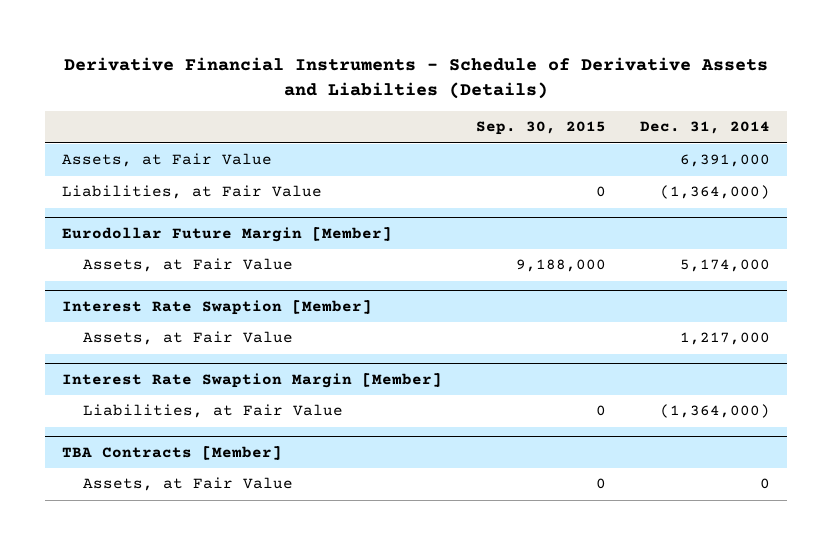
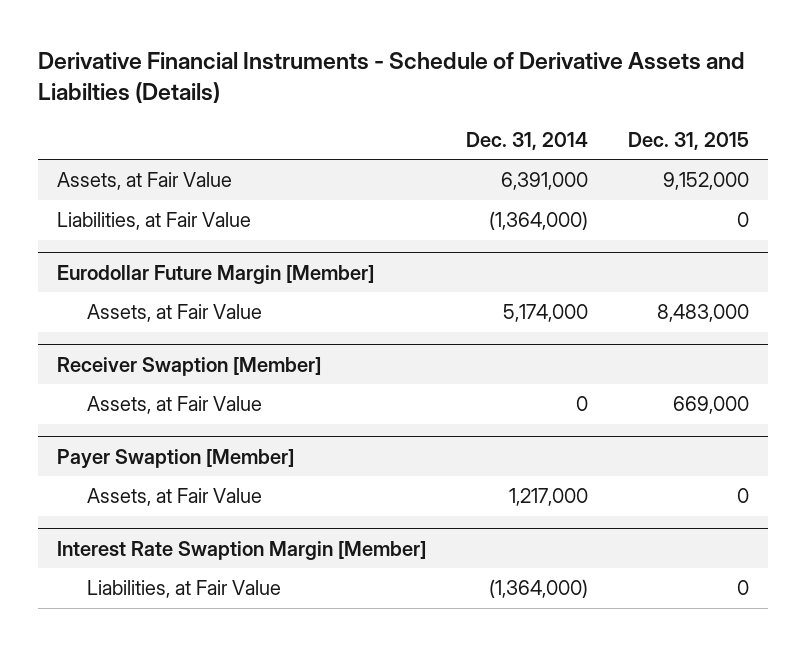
- | Sep. 30, 2015 | Dec. 31, 2014
+ | Dec. 31, 2014 | Dec. 31, 2015
- Interest Rate Swaption [Member]
+ Receiver Swaption [Member]
+ Assets, at Fair Value | 0 | 669,000
+ Payer Swaption [Member]
- TBA Contracts [Member]
- Assets, at Fair Value | 0 | 0

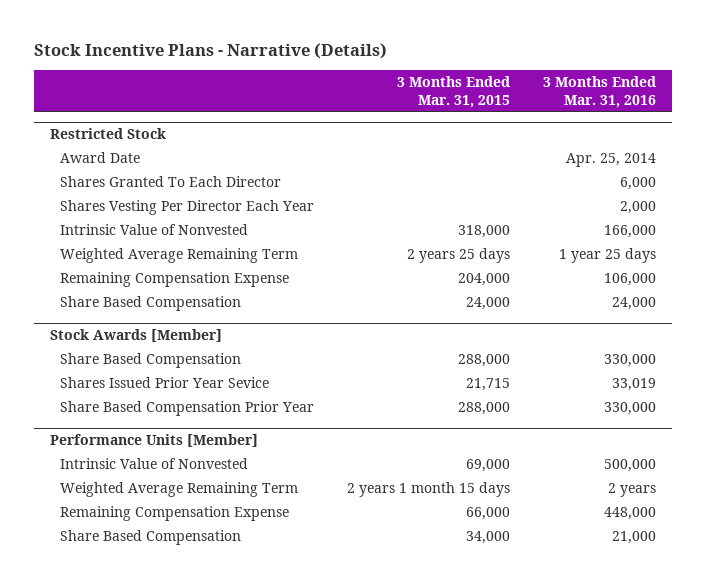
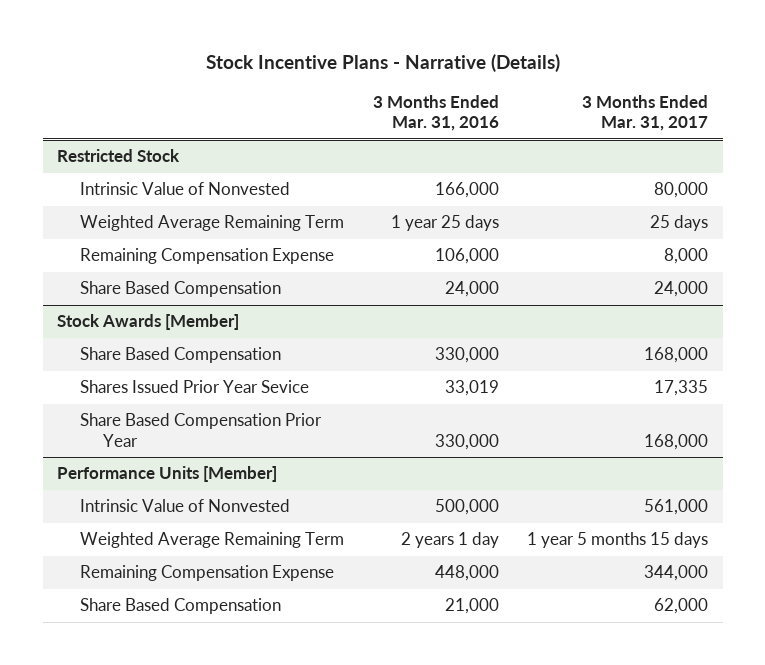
- | 3 Months Ended Mar. 31, 2015 | 3 Months Ended Mar. 31, 2016
+ | 3 Months Ended Mar. 31, 2016 | 3 Months Ended Mar. 31, 2017
@ Restricted Stock
- Award Date | | Apr. 25, 2014
- Shares Granted To Each Director | | 6,000
- Shares Vesting Per Director Each Year | | 2,000
@ Performance Units [Member]
- Weighted Average Remaining Term | 2 years 1 month 15 days | 2 years
+ Weighted Average Remaining Term | 2 years 1 day | 1 year 5 months 15 days

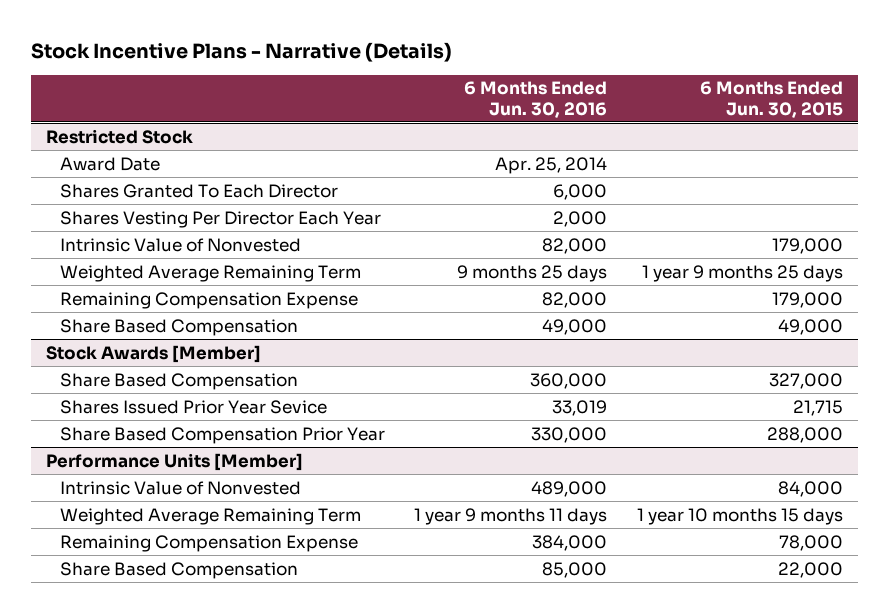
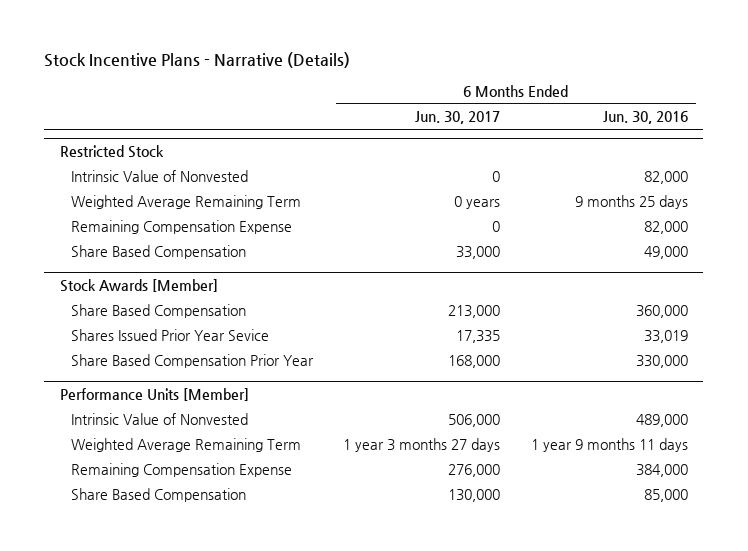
- | 6 Months Ended Jun. 30, 2016 | 6 Months Ended Jun. 30, 2015
+ | 6 Months Ended Jun. 30, 2017 | 6 Months Ended Jun. 30, 2016
@ Restricted Stock
- Award Date | Apr. 25, 2014 |
- Shares Granted To Each Director | 6,000 |
- Shares Vesting Per Director Each Year | 2,000 |

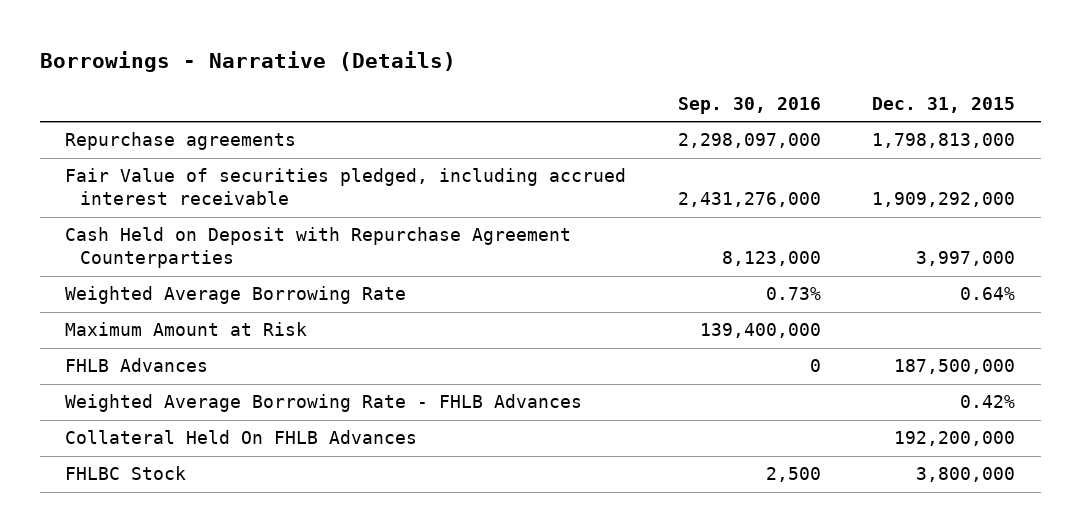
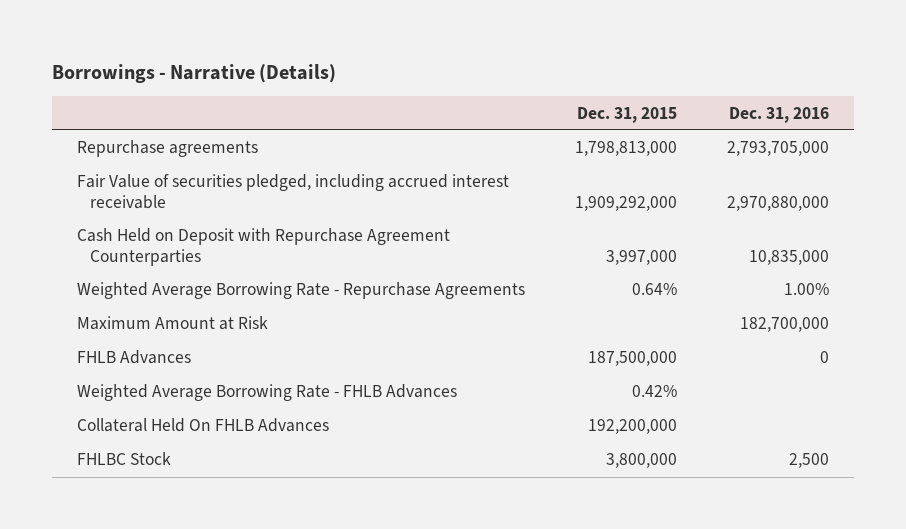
- | Sep. 30, 2016 | Dec. 31, 2015
+ | Dec. 31, 2015 | Dec. 31, 2016
- Weighted Average Borrowing Rate | 0.73% | 0.64%
+ Weighted Average Borrowing Rate - Repurchase Agreements | 0.64% | 1.00%

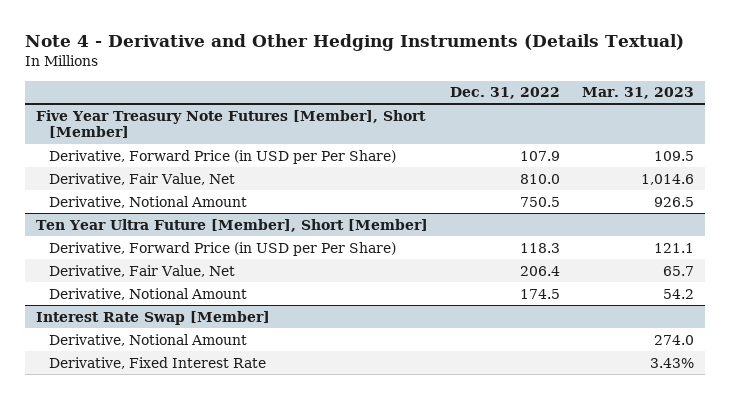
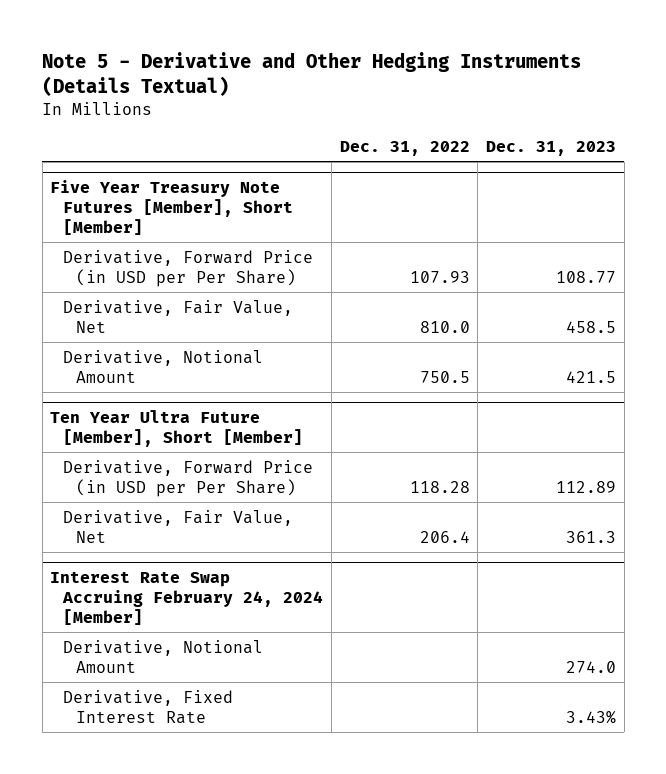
- Note 4 - Derivative and Other Hedging Instruments (Details Textual)
+ Note 5 - Derivative and Other Hedging Instruments (Details Textual)
- | Dec. 31, 2022 | Mar. 31, 2023
+ | Dec. 31, 2022 | Dec. 31, 2023
@ Five Year Treasury Note Futures [Member], Short [Member]
- Derivative, Forward Price (in USD per Per Share) | 107.9 | 109.5
+ Derivative, Forward Price (in USD per Per Share) | 107.93 | 108.77
@ Ten Year Ultra Future [Member], Short [Member]
- Derivative, Forward Price (in USD per Per Share) | 118.3 | 121.1
+ Derivative, Forward Price (in USD per Per Share) | 118.28 | 112.89
- Derivative, Notional Amount | 174.5 | 54.2
- Interest Rate Swap [Member]
+ Interest Rate Swap Accruing February 24, 2024 [Member]

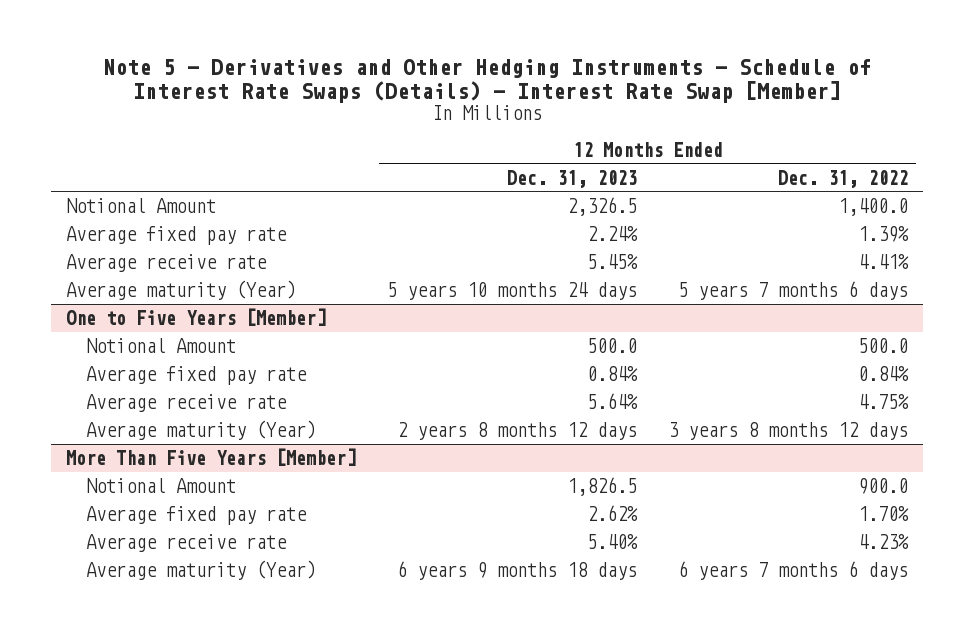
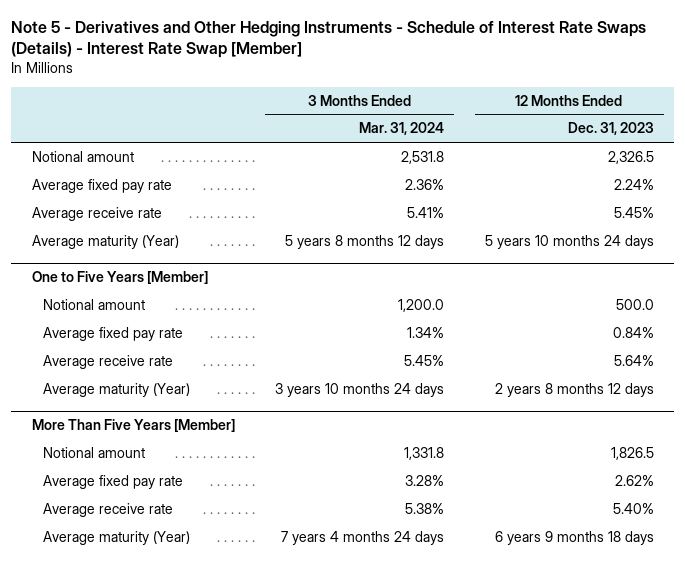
- | 12 Months Ended Dec. 31, 2023 | 12 Months Ended Dec. 31, 2022
+ | 3 Months Ended Mar. 31, 2024 | 12 Months Ended Dec. 31, 2023
- Notional Amount | 2,326.5 | 1,400.0
+ Notional amount | 2,531.8 | 2,326.5
@ One to Five Years [Member]
- Notional Amount | 500.0 | 500.0
+ Notional amount | 1,200.0 | 500.0
@ More Than Five Years [Member]
- Notional Amount | 1,826.5 | 900.0
+ Notional amount | 1,331.8 | 1,826.5

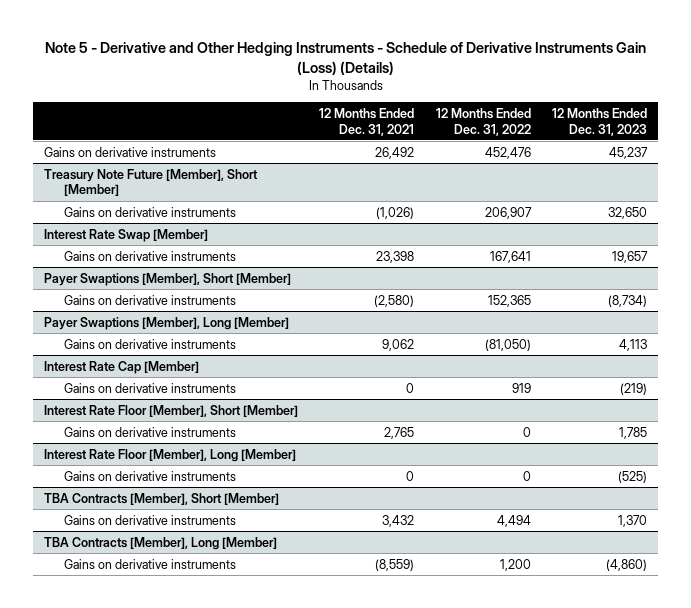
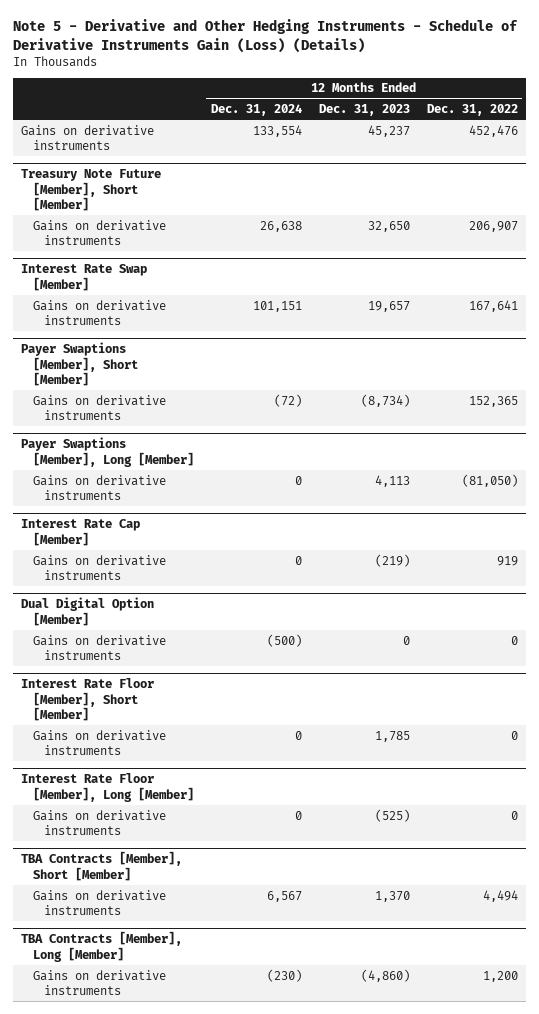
- | 12 Months Ended Dec. 31, 2021 | 12 Months Ended Dec. 31, 2022 | 12 Months Ended Dec. 31, 2023
+ | 12 Months Ended Dec. 31, 2024 | 12 Months Ended Dec. 31, 2023 | 12 Months Ended Dec. 31, 2022
+ Dual Digital Option [Member]
+ Gains on derivative instruments | (500) | 0 | 0

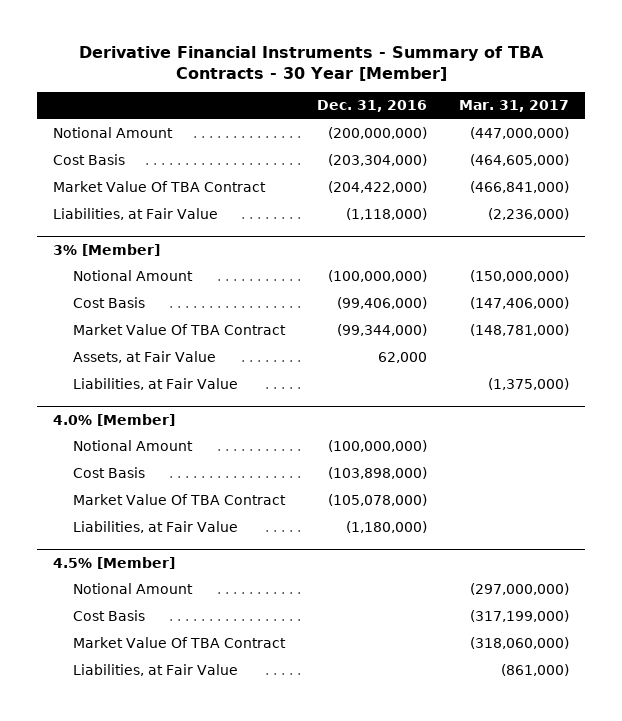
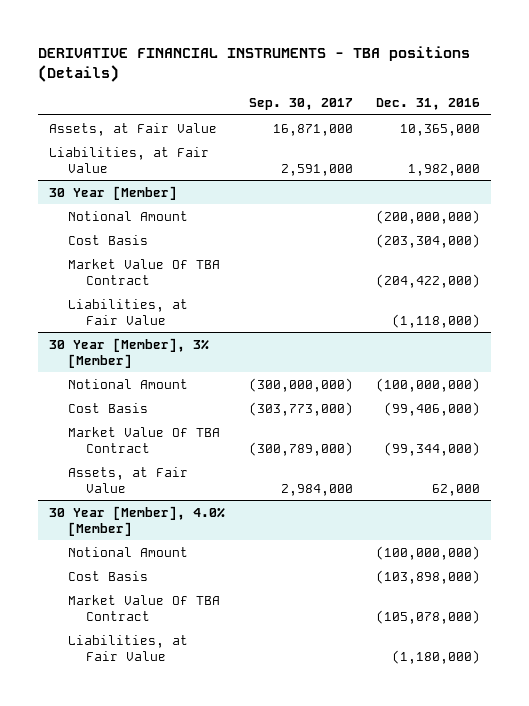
- Derivative Financial Instruments - Summary of TBA Contracts - 30 Year [Member]
+ DERIVATIVE FINANCIAL INSTRUMENTS - TBA positions (Details)
- | Dec. 31, 2016 | Mar. 31, 2017
+ | Sep. 30, 2017 | Dec. 31, 2016
+ Assets, at Fair Value | 16,871,000 | 10,365,000
+ Liabilities, at Fair Value | 2,591,000 | 1,982,000
+ 30 Year [Member]
- 3% [Member]
+ 30 Year [Member], 3% [Member]
- Liabilities, at Fair Value | | (1,375,000)
- 4.0% [Member]
+ 30 Year [Member], 4.0% [Member]
- 4.5% [Member]
- Notional Amount | | (297,000,000)
- Cost Basis | | (317,199,000)
- Market Value Of TBA Contract | | (318,060,000)
- Liabilities, at Fair Value | | (861,000)

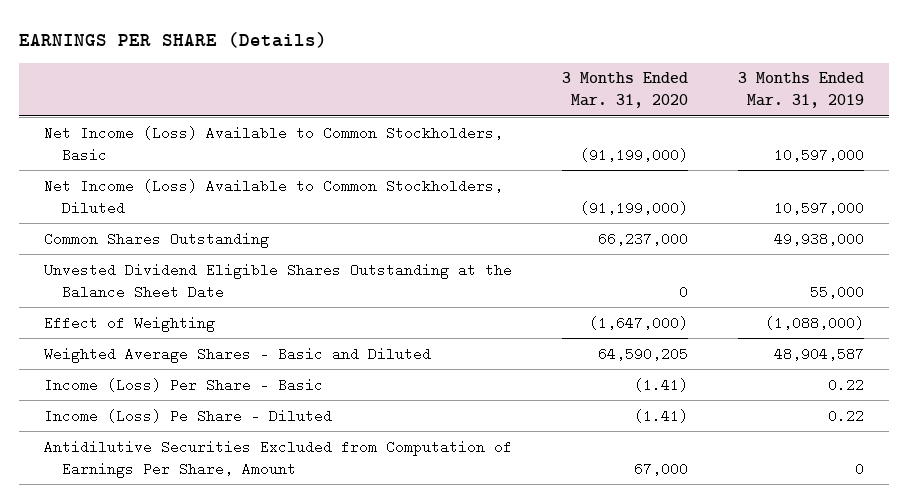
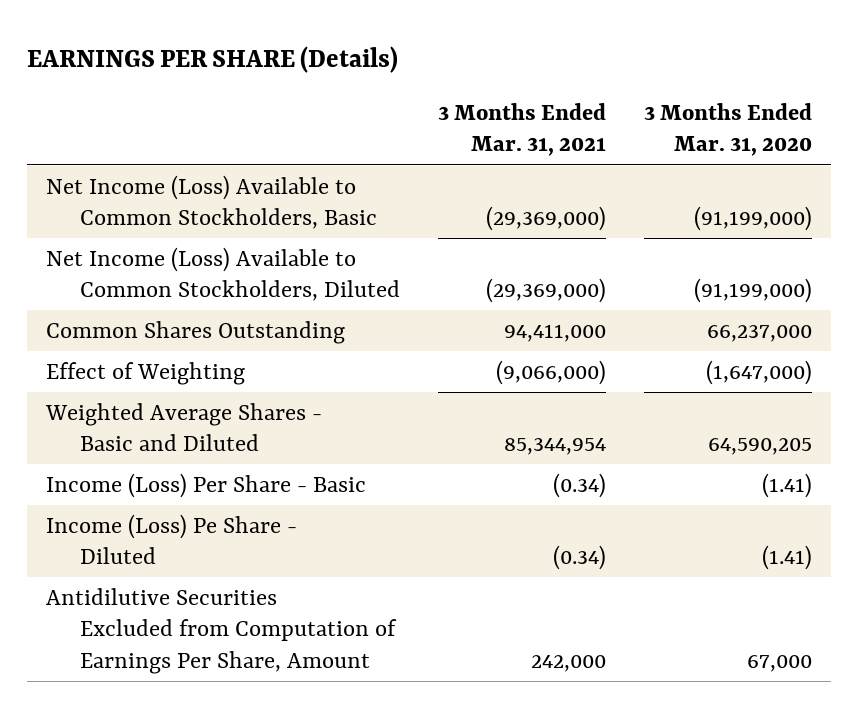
- | 3 Months Ended Mar. 31, 2020 | 3 Months Ended Mar. 31, 2019
+ | 3 Months Ended Mar. 31, 2021 | 3 Months Ended Mar. 31, 2020
- Unvested Dividend Eligible Shares Outstanding at the Balance Sheet Date | 0 | 55,000

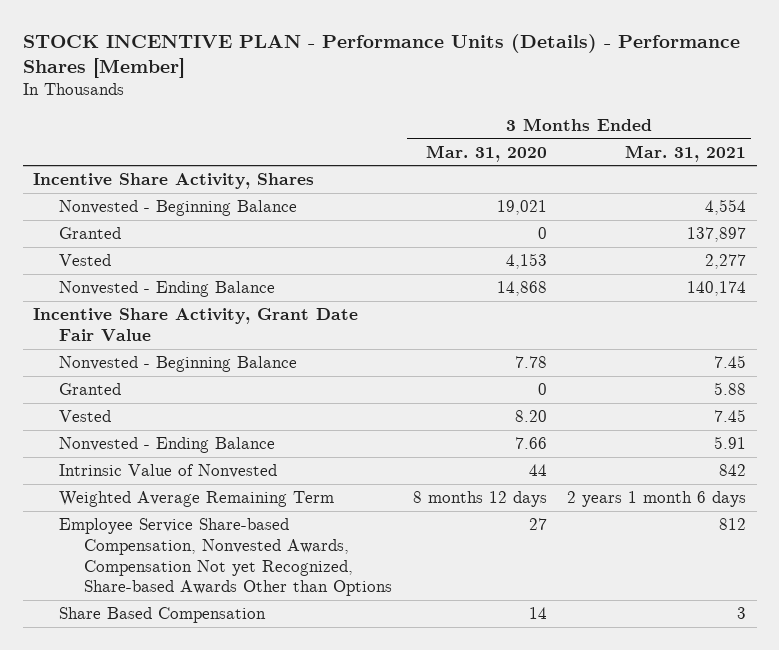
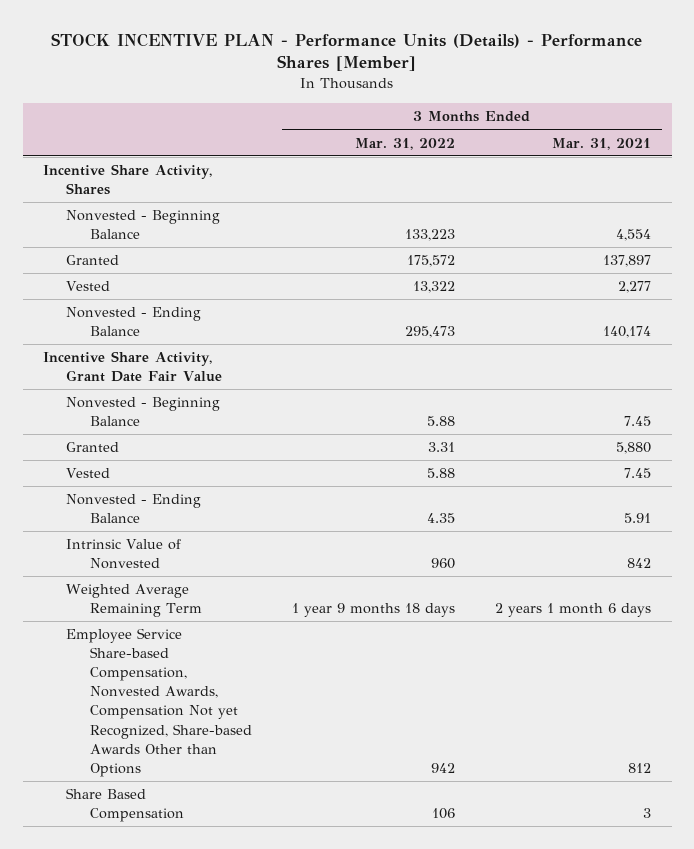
- | 3 Months Ended Mar. 31, 2020 | 3 Months Ended Mar. 31, 2021
+ | 3 Months Ended Mar. 31, 2022 | 3 Months Ended Mar. 31, 2021
- Granted | 0 | 5.88
+ Granted | 3.31 | 5,880

